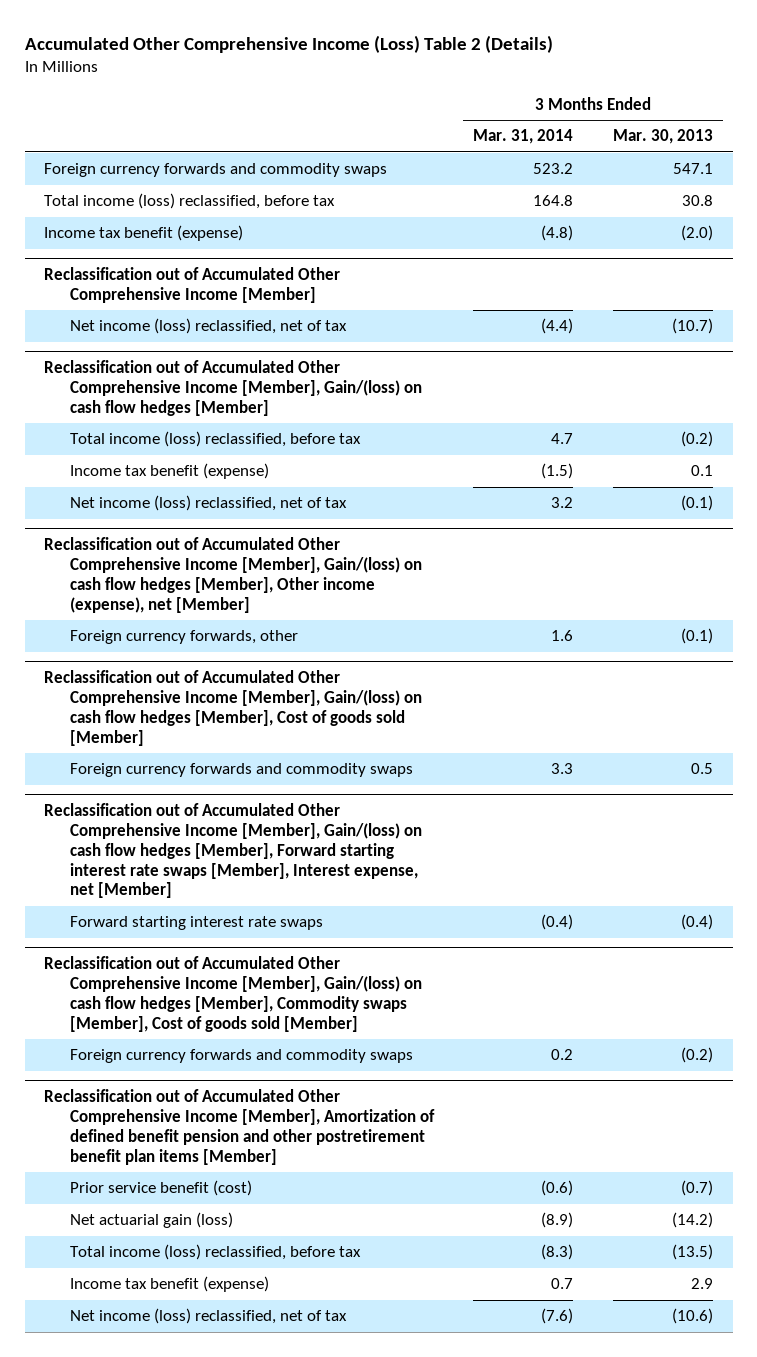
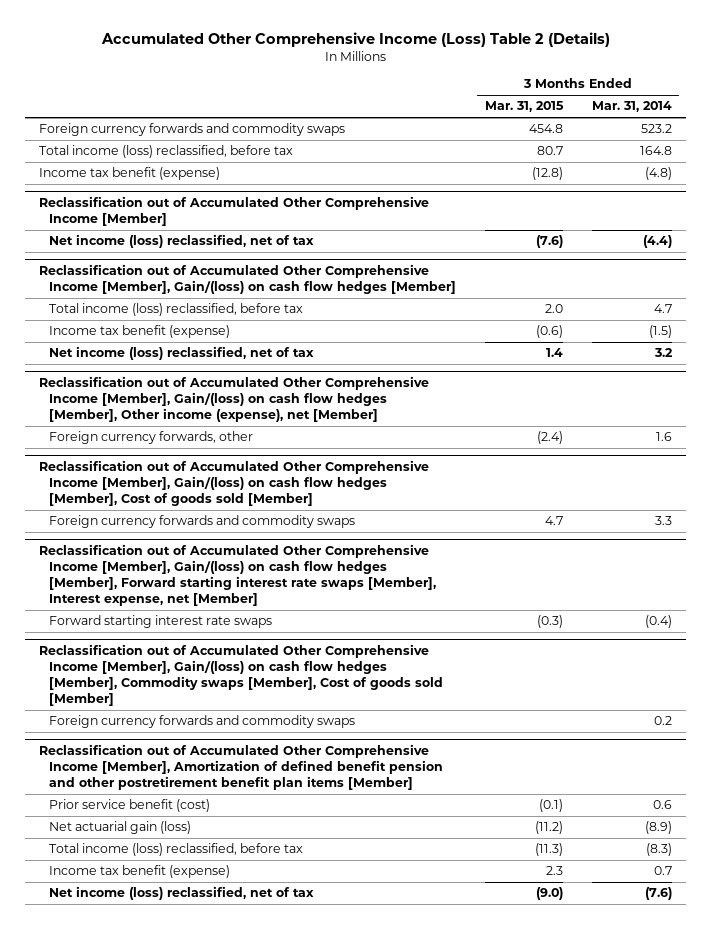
- | 3 Months Ended Mar. 31, 2014 | 3 Months Ended Mar. 30, 2013
+ | 3 Months Ended Mar. 31, 2015 | 3 Months Ended Mar. 31, 2014
@ Reclassification out of Accumulated Other Comprehensive Income [Member], Amortization of defined benefit pension and other postretirement benefit plan items [Member]
- Prior service benefit (cost) | (0.6) | (0.7)
+ Prior service benefit (cost) | (0.1) | 0.6

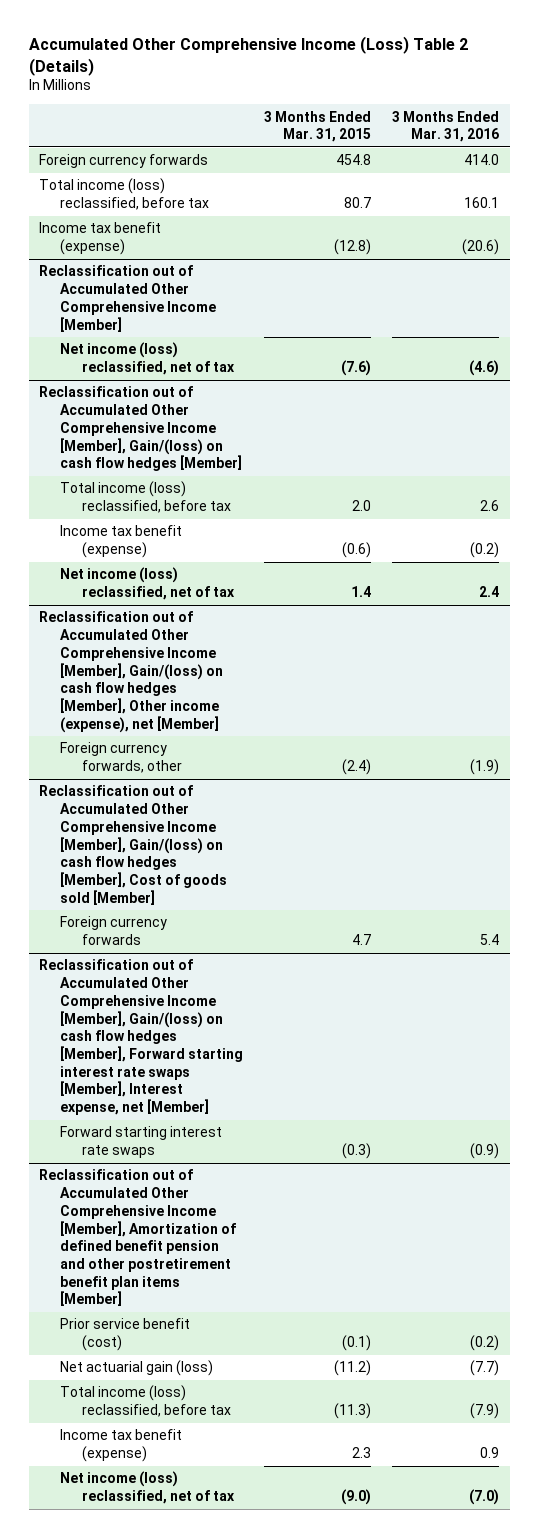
- | 3 Months Ended Mar. 31, 2015 | 3 Months Ended Mar. 31, 2014
+ | 3 Months Ended Mar. 31, 2015 | 3 Months Ended Mar. 31, 2016
- Foreign currency forwards and commodity swaps | 454.8 | 523.2
+ Foreign currency forwards | 454.8 | 414.0
@ Reclassification out of Accumulated Other Comprehensive Income [Member], Gain/(loss) on cash flow hedges [Member], Cost of goods sold [Member]
- Foreign currency forwards and commodity swaps | 4.7 | 3.3
+ Foreign currency forwards | 4.7 | 5.4
- Reclassification out of Accumulated Other Comprehensive Income [Member], Gain/(loss) on cash flow hedges [Member], Commodity swaps [Member], Cost of goods sold [Member]
- Foreign currency forwards and commodity swaps | | 0.2

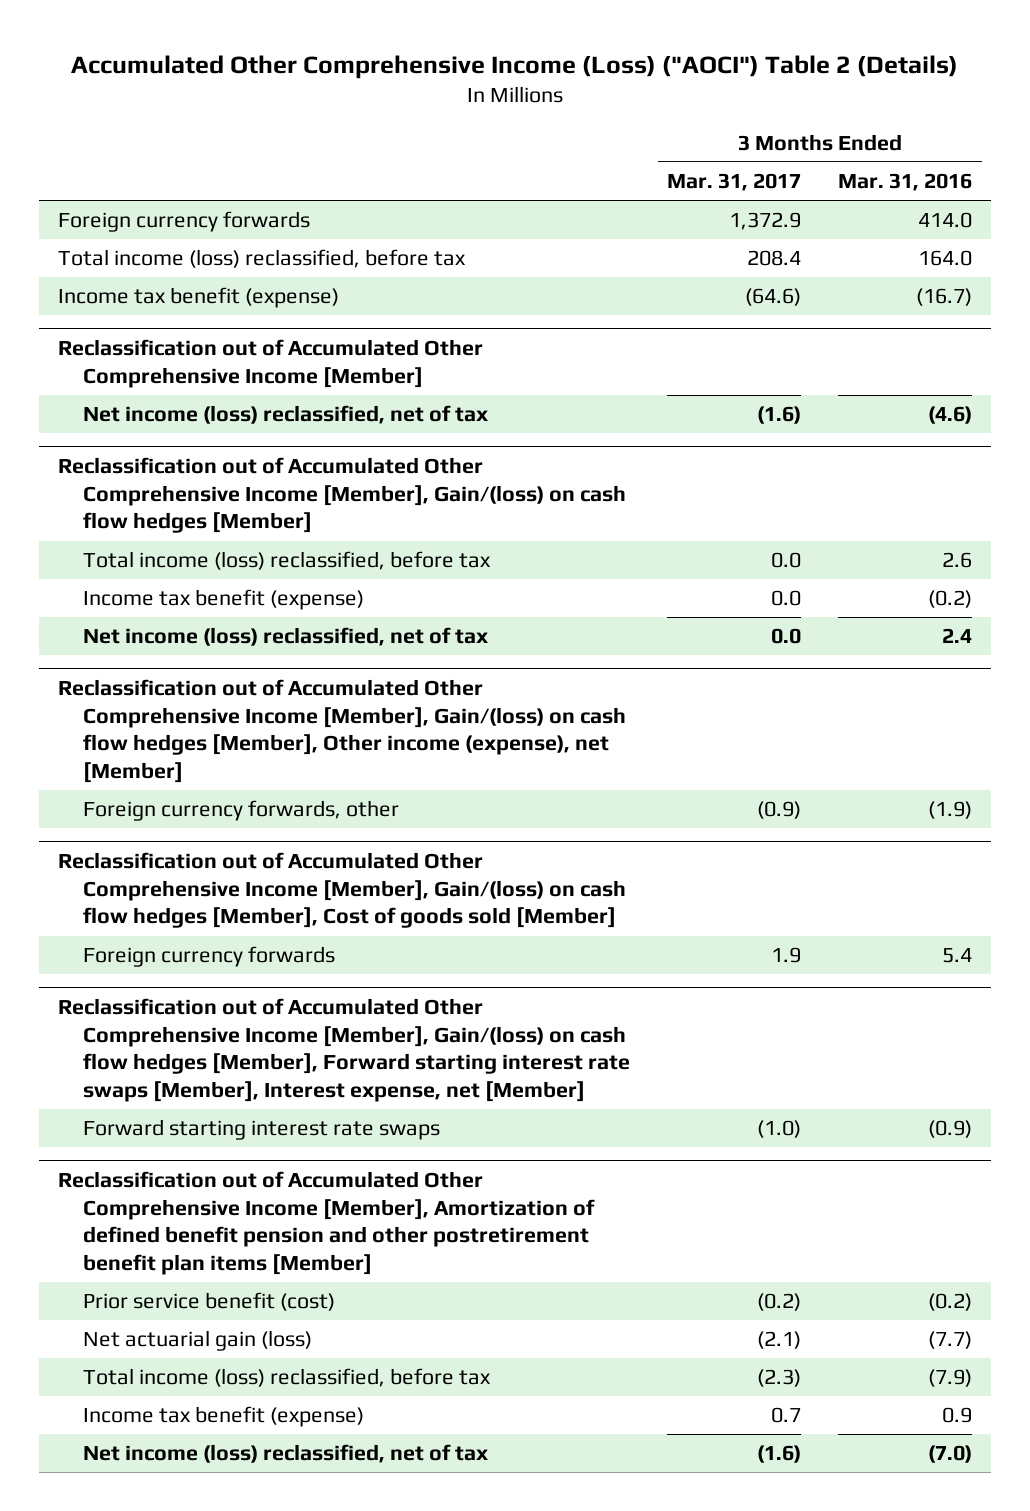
- Accumulated Other Comprehensive Income (Loss) Table 2 (Details)
+ Accumulated Other Comprehensive Income (Loss) ("AOCI") Table 2 (Details)
- | 3 Months Ended Mar. 31, 2015 | 3 Months Ended Mar. 31, 2016
+ | 3 Months Ended Mar. 31, 2017 | 3 Months Ended Mar. 31, 2016
- Total income (loss) reclassified, before tax | 80.7 | 160.1
- Income tax benefit (expense) | (12.8) | (20.6)
+ Total income (loss) reclassified, before tax | 208.4 | 164.0
+ Income tax benefit (expense) | (64.6) | (16.7)

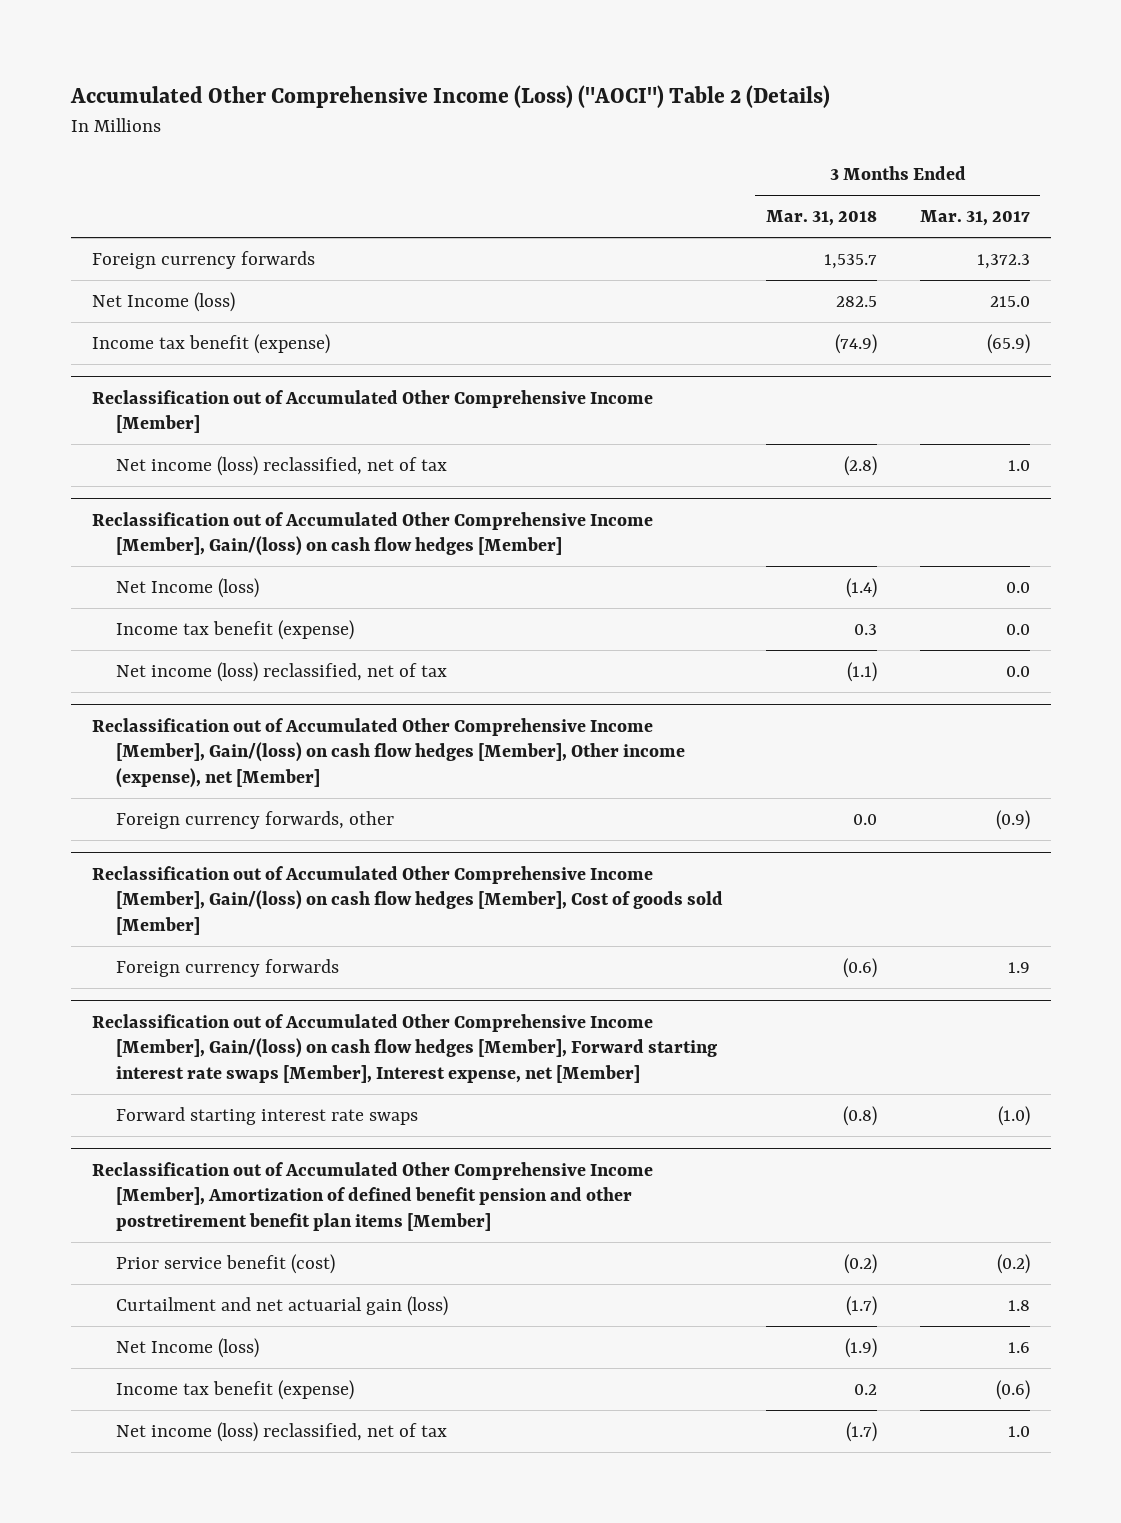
- | 3 Months Ended Mar. 31, 2017 | 3 Months Ended Mar. 31, 2016
+ | 3 Months Ended Mar. 31, 2018 | 3 Months Ended Mar. 31, 2017
- Foreign currency forwards | 1,372.9 | 414.0
- Total income (loss) reclassified, before tax | 208.4 | 164.0
- Income tax benefit (expense) | (64.6) | (16.7)
+ Foreign currency forwards | 1,535.7 | 1,372.3
+ Net Income (loss) | 282.5 | 215.0
+ Income tax benefit (expense) | (74.9) | (65.9)
@ Reclassification out of Accumulated Other Comprehensive Income [Member]
- Net income (loss) reclassified, net of tax | (1.6) | (4.6)
+ Net income (loss) reclassified, net of tax | (2.8) | 1.0
@ Reclassification out of Accumulated Other Comprehensive Income [Member], Gain/(loss) on cash flow hedges [Member]
- Total income (loss) reclassified, before tax | 0.0 | 2.6
+ Net Income (loss) | (1.4) | 0.0
@ Reclassification out of Accumulated Other Comprehensive Income [Member], Amortization of defined benefit pension and other postretirement benefit plan items [Member]
- Net actuarial gain (loss) | (2.1) | (7.7)
- Total income (loss) reclassified, before tax | (2.3) | (7.9)
- Income tax benefit (expense) | 0.7 | 0.9
- Net income (loss) reclassified, net of tax | (1.6) | (7.0)
+ Curtailment and net actuarial gain (loss) | (1.7) | 1.8
+ Net Income (loss) | (1.9) | 1.6
+ Income tax benefit (expense) | 0.2 | (0.6)
+ Net income (loss) reclassified, net of tax | (1.7) | 1.0

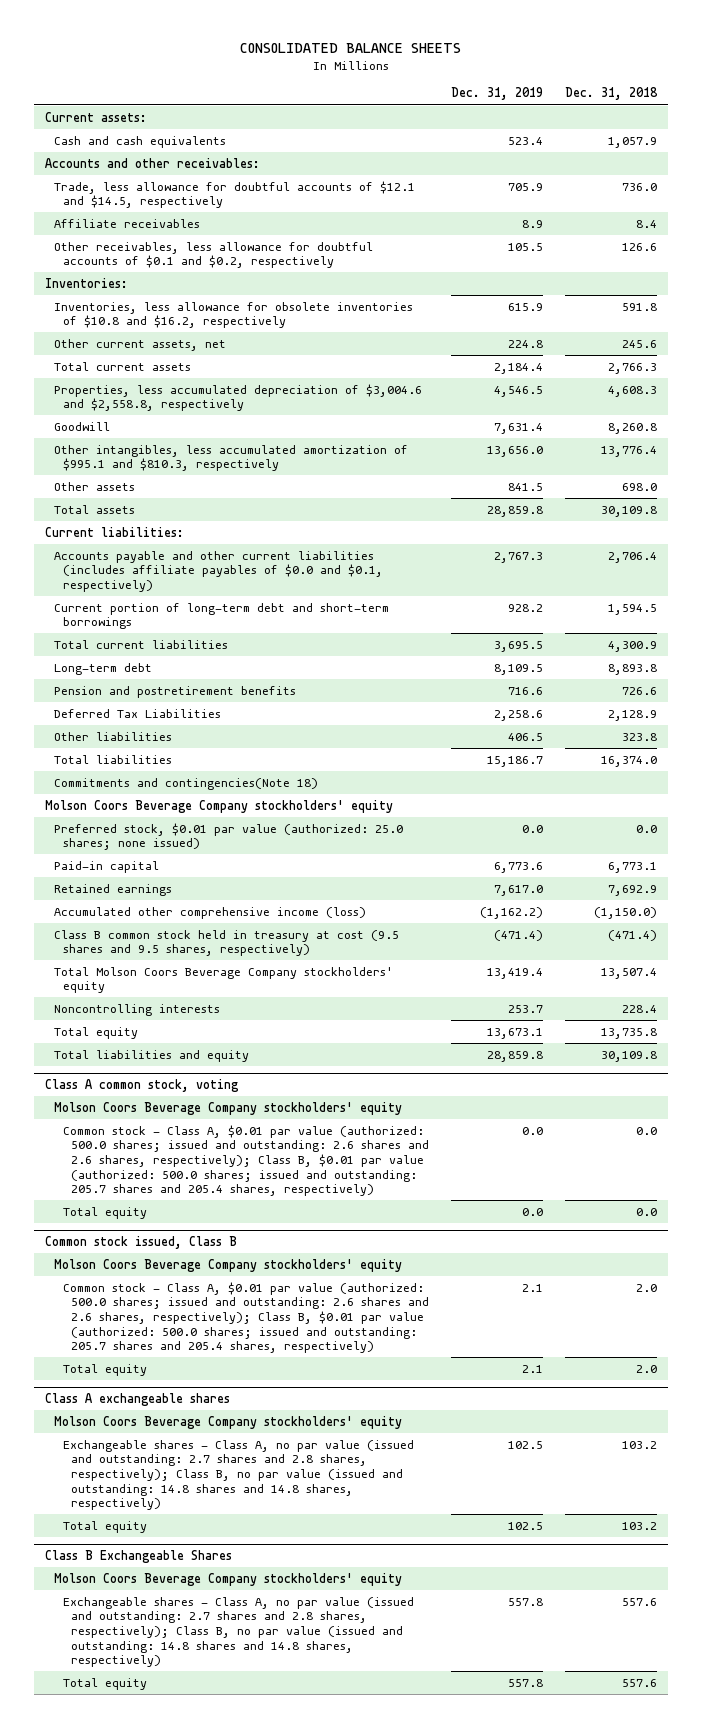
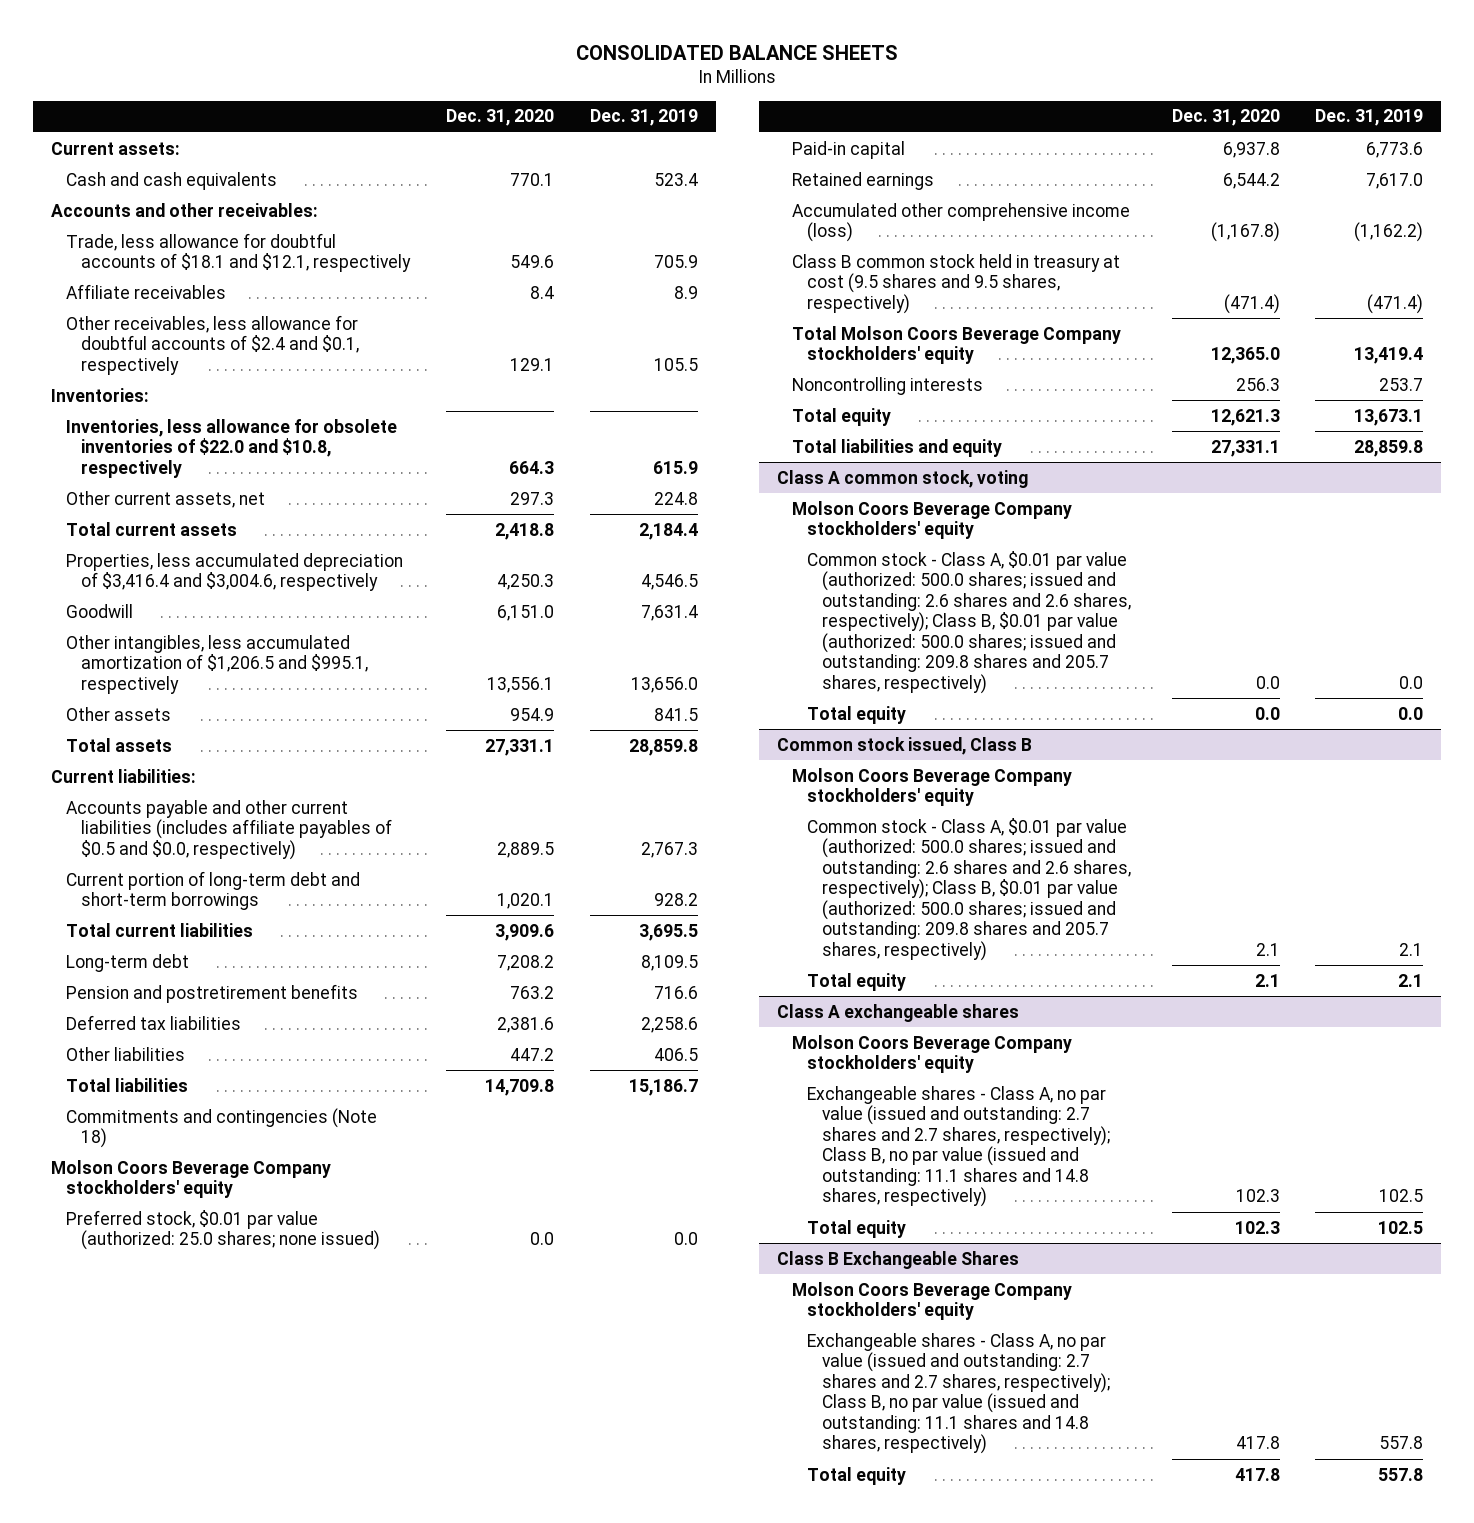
- | Dec. 31, 2019 | Dec. 31, 2018
+ | Dec. 31, 2020 | Dec. 31, 2019
- Trade, less allowance for doubtful accounts of $12.1 and $14.5, respectively | 705.9 | 736.0
+ Trade, less allowance for doubtful accounts of $18.1 and $12.1, respectively | 549.6 | 705.9
- Other receivables, less allowance for doubtful accounts of $0.1 and $0.2, respectively | 105.5 | 126.6
+ Other receivables, less allowance for doubtful accounts of $2.4 and $0.1, respectively | 129.1 | 105.5
- Inventories, less allowance for obsolete inventories of $10.8 and $16.2, respectively | 615.9 | 591.8
+ Inventories, less allowance for obsolete inventories of $22.0 and $10.8, respectively | 664.3 | 615.9
- Properties, less accumulated depreciation of $3,004.6 and $2,558.8, respectively | 4,546.5 | 4,608.3
+ Properties, less accumulated depreciation of $3,416.4 and $3,004.6, respectively | 4,250.3 | 4,546.5
- Other intangibles, less accumulated amortization of $995.1 and $810.3, respectively | 13,656.0 | 13,776.4
+ Other intangibles, less accumulated amortization of $1,206.5 and $995.1, respectively | 13,556.1 | 13,656.0
- Accounts payable and other current liabilities (includes affiliate payables of $0.0 and $0.1, respectively) | 2,767.3 | 2,706.4
+ Accounts payable and other current liabilities (includes affiliate payables of $0.5 and $0.0, respectively) | 2,889.5 | 2,767.3
- Deferred Tax Liabilities | 2,258.6 | 2,128.9
+ Deferred tax liabilities | 2,381.6 | 2,258.6
- Commitments and contingencies(Note 18)
+ Commitments and contingencies (Note 18)
@ Class A common stock, voting
- Common stock - Class A, $0.01 par value (authorized: 500.0 shares; issued and outstanding: 2.6 shares and 2.6 shares, respectively); Class B, $0.01 par value (authorized: 500.0 shares; issued and outstanding: 205.7 shares and 205.4 shares, respectively) | 0.0 | 0.0
+ Common stock - Class A, $0.01 par value (authorized: 500.0 shares; issued and outstanding: 2.6 shares and 2.6 shares, respectively); Class B, $0.01 par value (authorized: 500.0 shares; issued and outstanding: 209.8 shares and 205.7 shares, respectively) | 0.0 | 0.0
@ Common stock issued, Class B
- Common stock - Class A, $0.01 par value (authorized: 500.0 shares; issued and outstanding: 2.6 shares and 2.6 shares, respectively); Class B, $0.01 par value (authorized: 500.0 shares; issued and outstanding: 205.7 shares and 205.4 shares, respectively) | 2.1 | 2.0
+ Common stock - Class A, $0.01 par value (authorized: 500.0 shares; issued and outstanding: 2.6 shares and 2.6 shares, respectively); Class B, $0.01 par value (authorized: 500.0 shares; issued and outstanding: 209.8 shares and 205.7 shares, respectively) | 2.1 | 2.1
@ Class A exchangeable shares
- Exchangeable shares - Class A, no par value (issued and outstanding: 2.7 shares and 2.8 shares, respectively); Class B, no par value (issued and outstanding: 14.8 shares and 14.8 shares, respectively) | 102.5 | 103.2
+ Exchangeable shares - Class A, no par value (issued and outstanding: 2.7 shares and 2.7 shares, respectively); Class B, no par value (issued and outstanding: 11.1 shares and 14.8 shares, respectively) | 102.3 | 102.5
@ Class B Exchangeable Shares
- Exchangeable shares - Class A, no par value (issued and outstanding: 2.7 shares and 2.8 shares, respectively); Class B, no par value (issued and outstanding: 14.8 shares and 14.8 shares, respectively) | 557.8 | 557.6
+ Exchangeable shares - Class A, no par value (issued and outstanding: 2.7 shares and 2.7 shares, respectively); Class B, no par value (issued and outstanding: 11.1 shares and 14.8 shares, respectively) | 417.8 | 557.8

